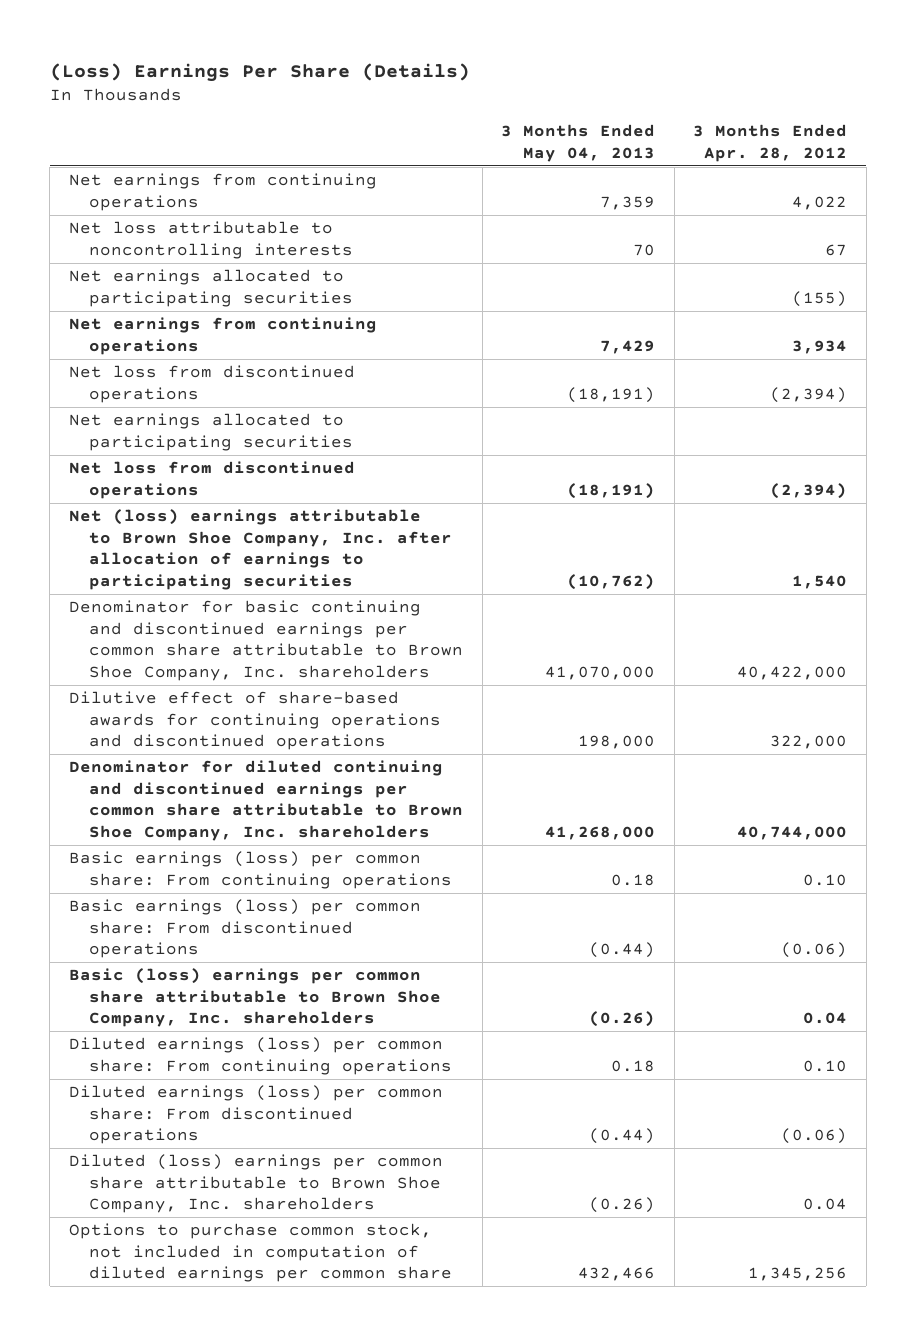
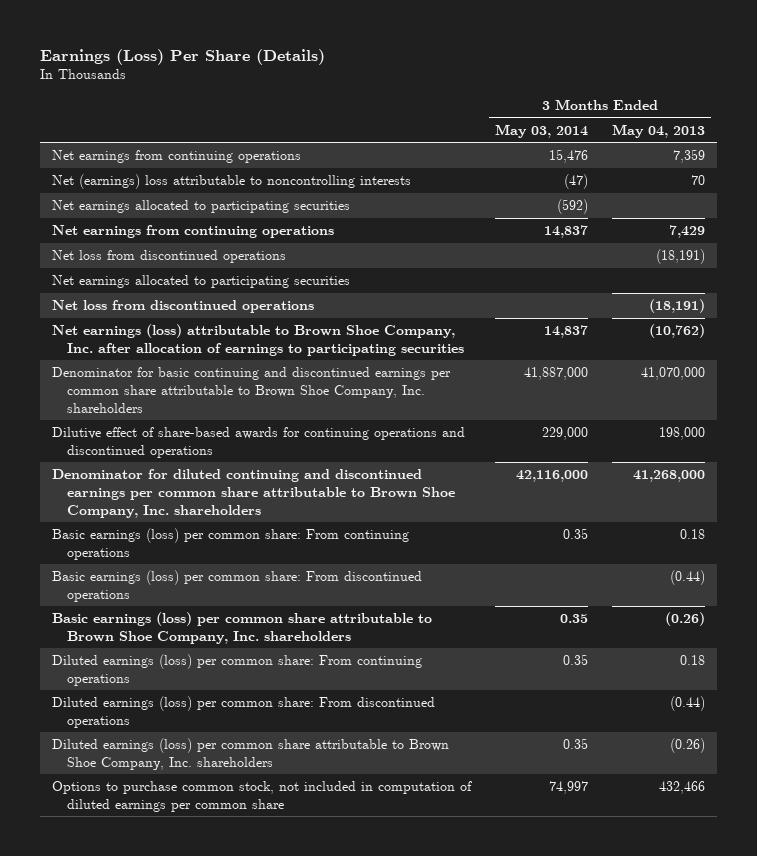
- (Loss) Earnings Per Share (Details)
+ Earnings (Loss) Per Share (Details)
- | 3 Months Ended May 04, 2013 | 3 Months Ended Apr. 28, 2012
+ | 3 Months Ended May 03, 2014 | 3 Months Ended May 04, 2013
- Net loss attributable to noncontrolling interests | 70 | 67
+ Net (earnings) loss attributable to noncontrolling interests | (47) | 70
- Net (loss) earnings attributable to Brown Shoe Company, Inc. after allocation of earnings to participating securities | (10,762) | 1,540
+ Net earnings (loss) attributable to Brown Shoe Company, Inc. after allocation of earnings to participating securities | 14,837 | (10,762)
- Basic (loss) earnings per common share attributable to Brown Shoe Company, Inc. shareholders | (0.26) | 0.04
+ Basic earnings (loss) per common share attributable to Brown Shoe Company, Inc. shareholders | 0.35 | (0.26)
- Diluted (loss) earnings per common share attributable to Brown Shoe Company, Inc. shareholders | (0.26) | 0.04
+ Diluted earnings (loss) per common share attributable to Brown Shoe Company, Inc. shareholders | 0.35 | (0.26)

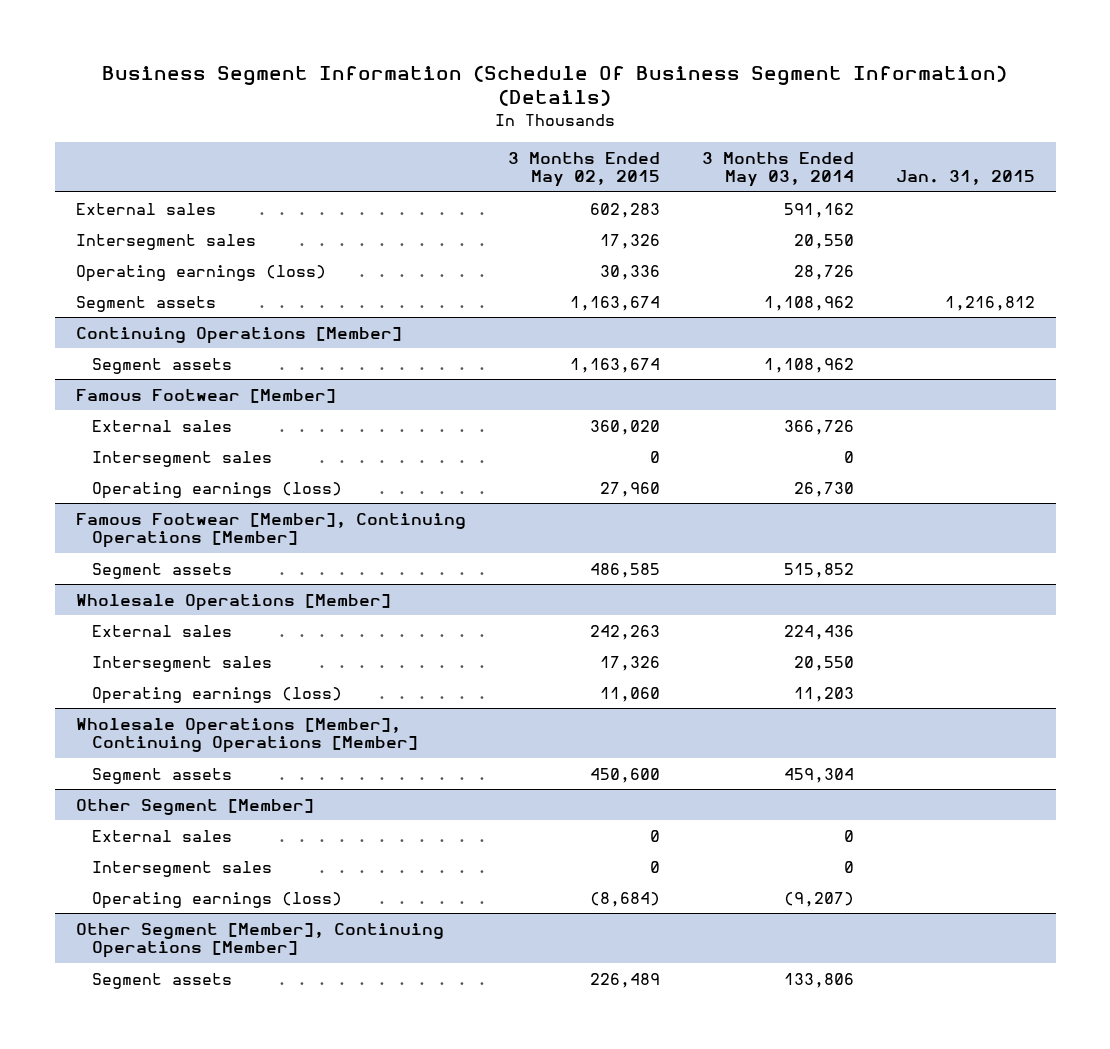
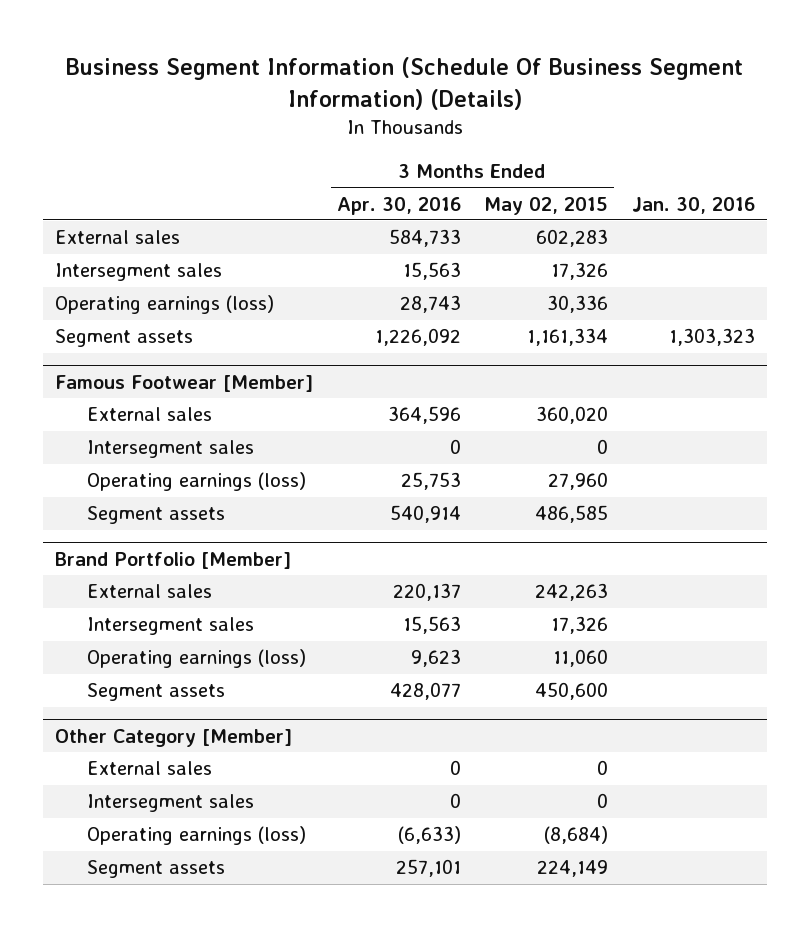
- | 3 Months Ended May 02, 2015 | 3 Months Ended May 03, 2014 | Jan. 31, 2015
+ | 3 Months Ended Apr. 30, 2016 | 3 Months Ended May 02, 2015 | Jan. 30, 2016
- Segment assets | 1,163,674 | 1,108,962 | 1,216,812
- Continuing Operations [Member]
- Segment assets | 1,163,674 | 1,108,962 |
+ Segment assets | 1,226,092 | 1,161,334 | 1,303,323
- Famous Footwear [Member], Continuing Operations [Member]
- Wholesale Operations [Member]
+ Brand Portfolio [Member]
- Wholesale Operations [Member], Continuing Operations [Member]
- Other Segment [Member]
+ Other Category [Member]
- Other Segment [Member], Continuing Operations [Member]
- Segment assets | 226,489 | 133,806 |
+ Segment assets | 257,101 | 224,149 |

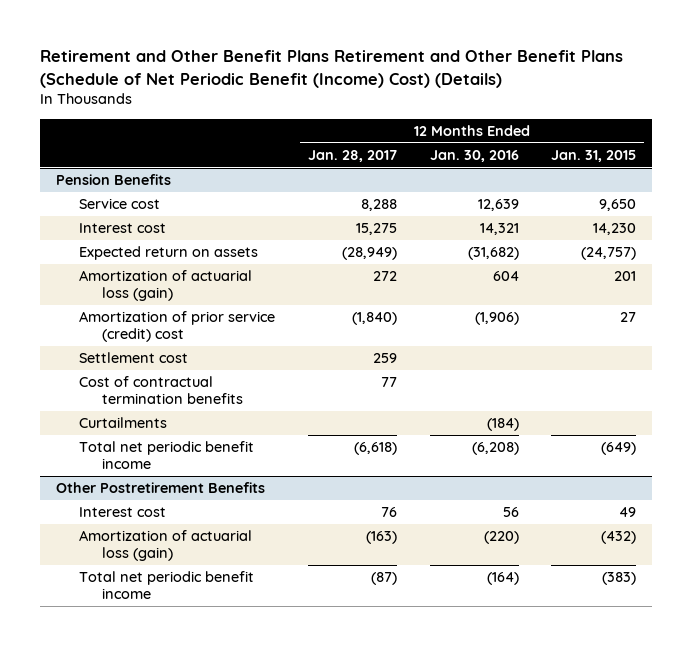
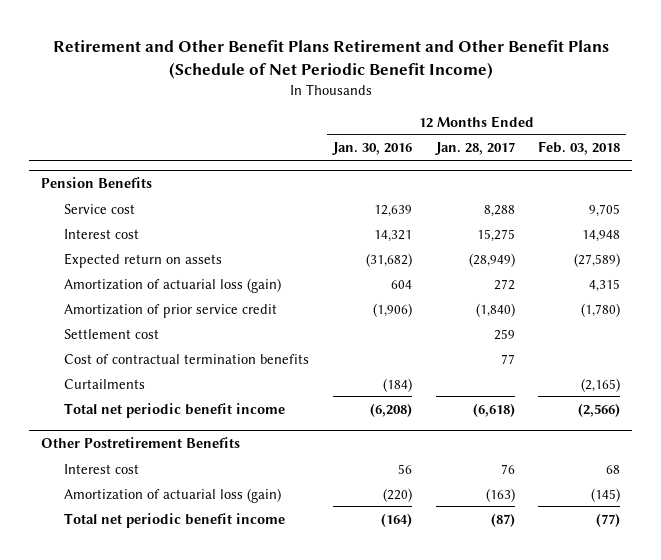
- Retirement and Other Benefit Plans Retirement and Other Benefit Plans (Schedule of Net Periodic Benefit (Income) Cost) (Details)
+ Retirement and Other Benefit Plans Retirement and Other Benefit Plans (Schedule of Net Periodic Benefit Income)
- | 12 Months Ended Jan. 28, 2017 | 12 Months Ended Jan. 30, 2016 | 12 Months Ended Jan. 31, 2015
+ | 12 Months Ended Jan. 30, 2016 | 12 Months Ended Jan. 28, 2017 | 12 Months Ended Feb. 03, 2018
@ Pension Benefits
- Amortization of prior service (credit) cost | (1,840) | (1,906) | 27
+ Amortization of prior service credit | (1,906) | (1,840) | (1,780)

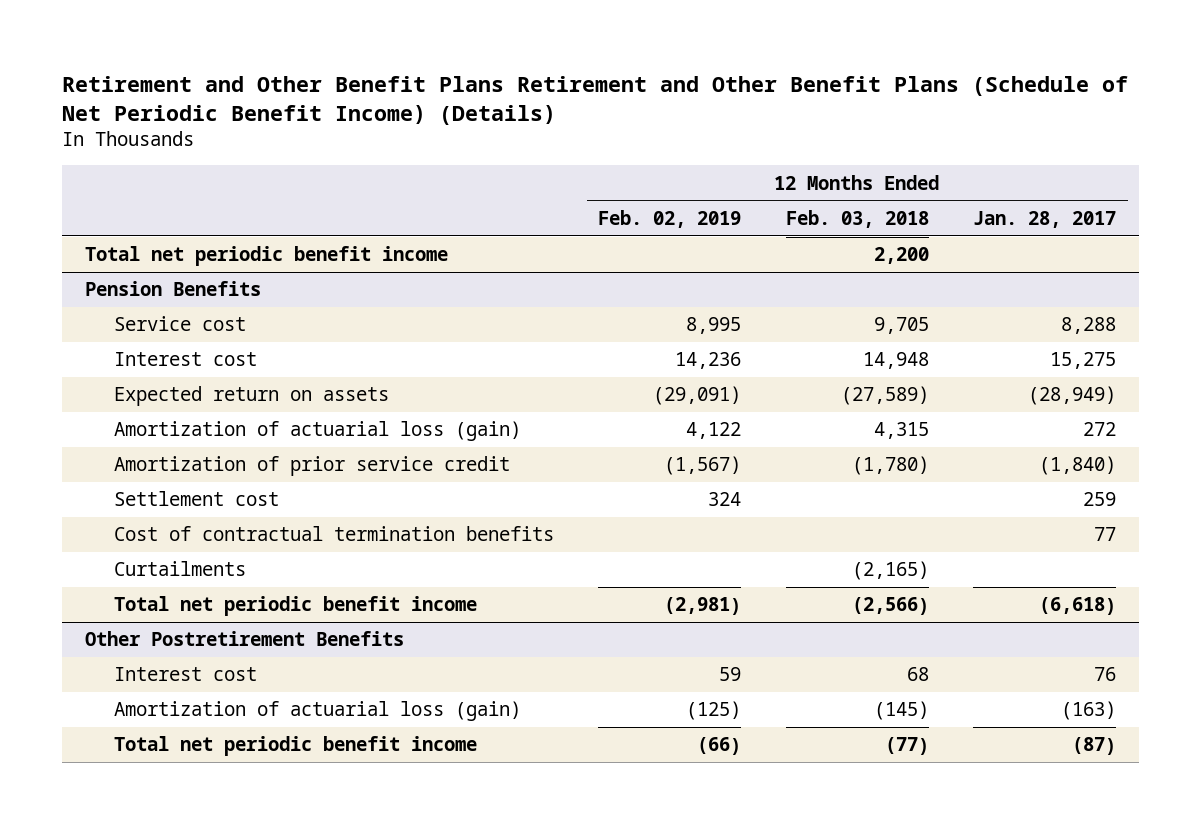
- Retirement and Other Benefit Plans Retirement and Other Benefit Plans (Schedule of Net Periodic Benefit Income)
+ Retirement and Other Benefit Plans Retirement and Other Benefit Plans (Schedule of Net Periodic Benefit Income) (Details)
- | 12 Months Ended Jan. 30, 2016 | 12 Months Ended Jan. 28, 2017 | 12 Months Ended Feb. 03, 2018
+ | 12 Months Ended Feb. 02, 2019 | 12 Months Ended Feb. 03, 2018 | 12 Months Ended Jan. 28, 2017
+ Total net periodic benefit income | | 2,200 |

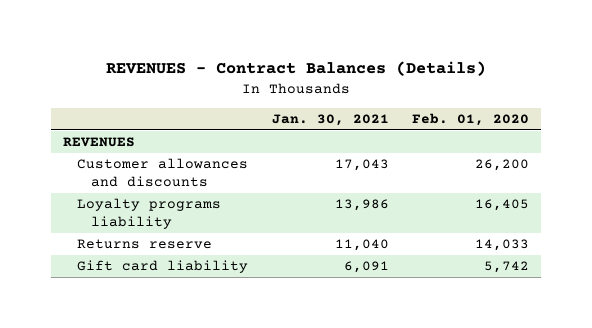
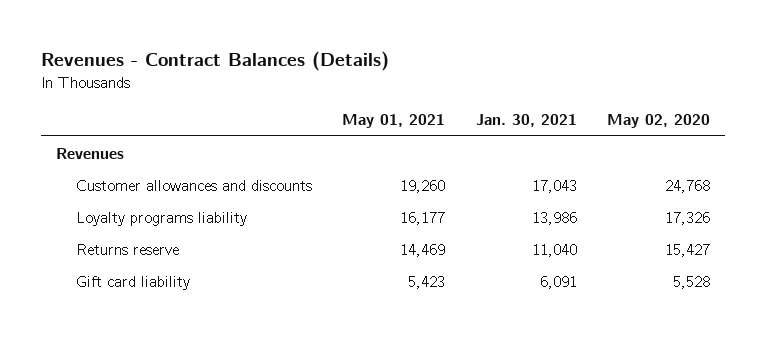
- REVENUES - Contract Balances (Details)
+ Revenues - Contract Balances (Details)
- | Jan. 30, 2021 | Feb. 01, 2020
+ | May 01, 2021 | Jan. 30, 2021 | May 02, 2020
- REVENUES
+ Revenues

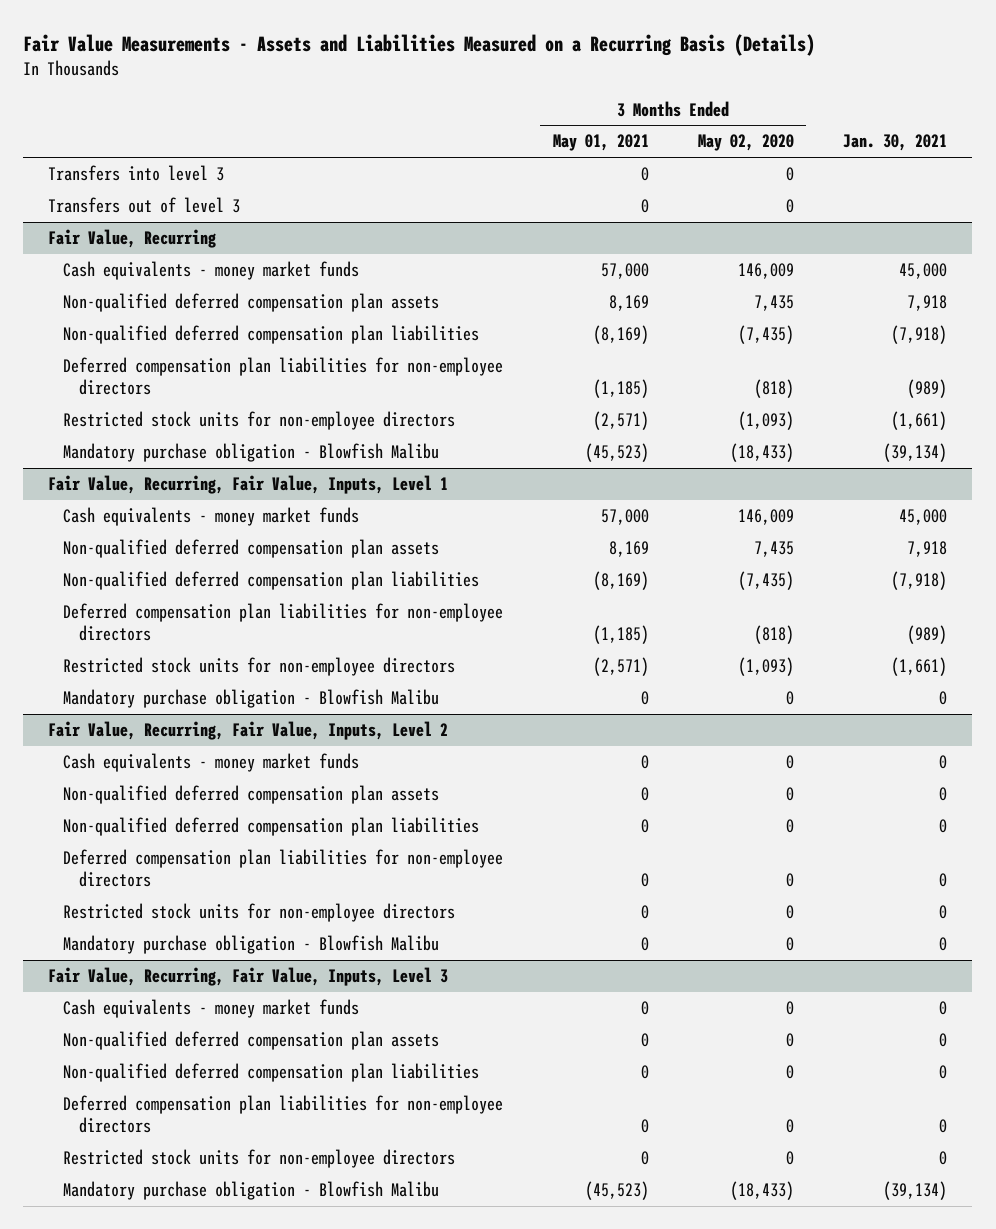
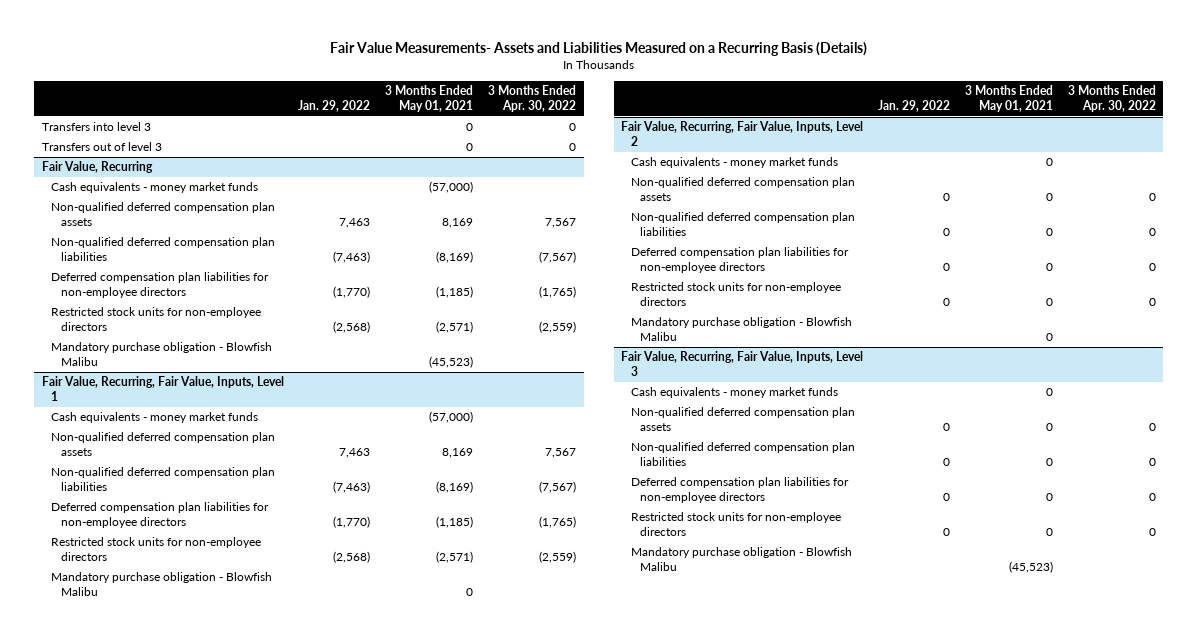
- Fair Value Measurements - Assets and Liabilities Measured on a Recurring Basis (Details)
+ Fair Value Measurements- Assets and Liabilities Measured on a Recurring Basis (Details)
- | 3 Months Ended May 01, 2021 | 3 Months Ended May 02, 2020 | Jan. 30, 2021
+ | Jan. 29, 2022 | 3 Months Ended May 01, 2021 | 3 Months Ended Apr. 30, 2022
@ Fair Value, Recurring
- Cash equivalents - money market funds | 57,000 | 146,009 | 45,000
+ Cash equivalents - money market funds | | (57,000) |
@ Fair Value, Recurring, Fair Value, Inputs, Level 1
- Cash equivalents - money market funds | 57,000 | 146,009 | 45,000
+ Cash equivalents - money market funds | | (57,000) |

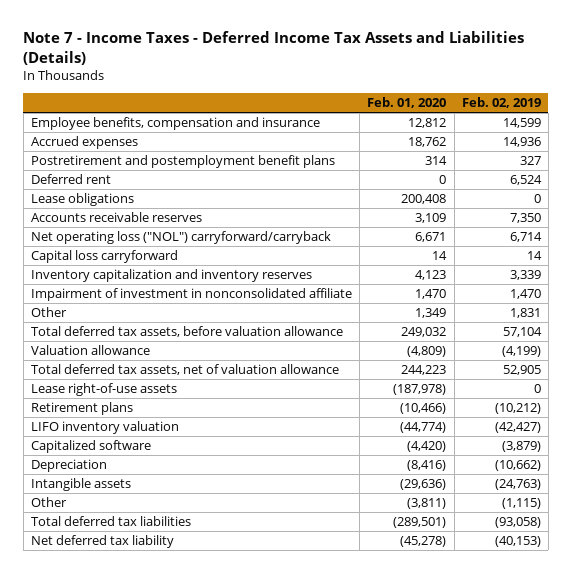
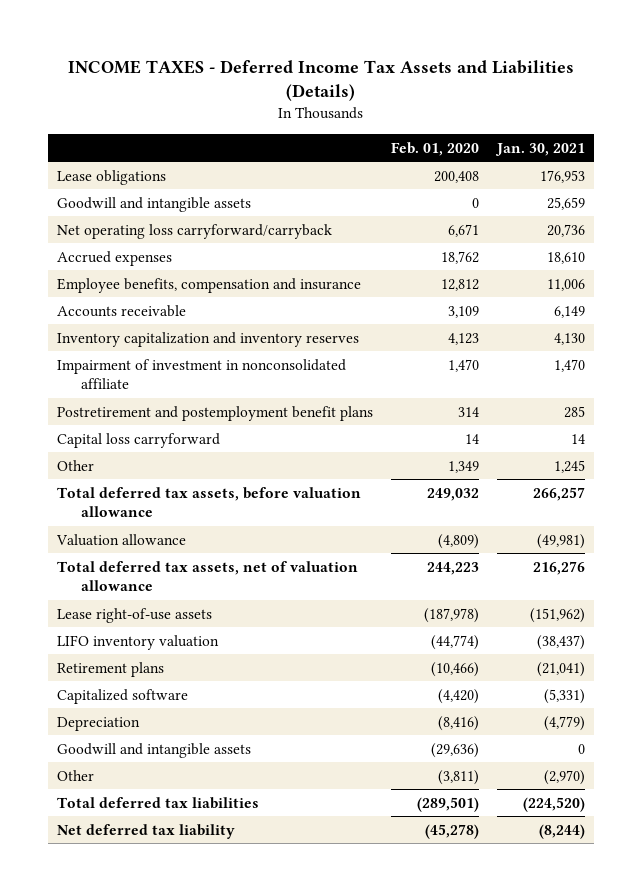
- Note 7 - Income Taxes - Deferred Income Tax Assets and Liabilities (Details)
+ INCOME TAXES - Deferred Income Tax Assets and Liabilities (Details)
- | Feb. 01, 2020 | Feb. 02, 2019
+ | Feb. 01, 2020 | Jan. 30, 2021
- Deferred rent | 0 | 6,524
- Accounts receivable reserves | 3,109 | 7,350
- Net operating loss ("NOL") carryforward/carryback | 6,671 | 6,714
+ Goodwill and intangible assets | 0 | 25,659
+ Net operating loss carryforward/carryback | 6,671 | 20,736
moved down: Accrued expenses | 18,762 | 18,610
moved down: Employee benefits, compensation and insurance | 12,812 | 11,006
+ Accounts receivable | 3,109 | 6,149
moved down: Postretirement and postemployment benefit plans | 314 | 285
moved down: Capital loss carryforward | 14 | 14
moved down: Retirement plans | (10,466) | (21,041)
- Intangible assets | (29,636) | (24,763)
+ Goodwill and intangible assets | (29,636) | 0

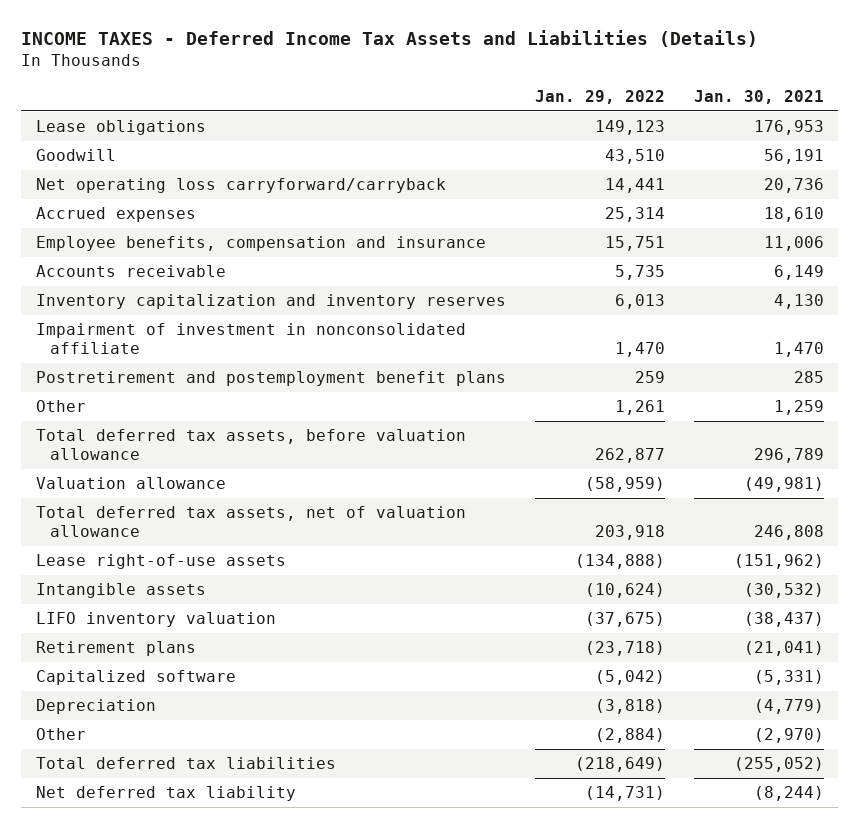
- | Feb. 01, 2020 | Jan. 30, 2021
+ | Jan. 29, 2022 | Jan. 30, 2021
- Goodwill and intangible assets | 0 | 25,659
+ Goodwill | 43,510 | 56,191
- Capital loss carryforward | 14 | 14
- Other | 1,349 | 1,245
- Total deferred tax assets, before valuation allowance | 249,032 | 266,257
+ Other | 1,261 | 1,259
+ Total deferred tax assets, before valuation allowance | 262,877 | 296,789
- Total deferred tax assets, net of valuation allowance | 244,223 | 216,276
+ Total deferred tax assets, net of valuation allowance | 203,918 | 246,808
+ Intangible assets | (10,624) | (30,532)
- Goodwill and intangible assets | (29,636) | 0
- Total deferred tax liabilities | (289,501) | (224,520)
+ Total deferred tax liabilities | (218,649) | (255,052)

